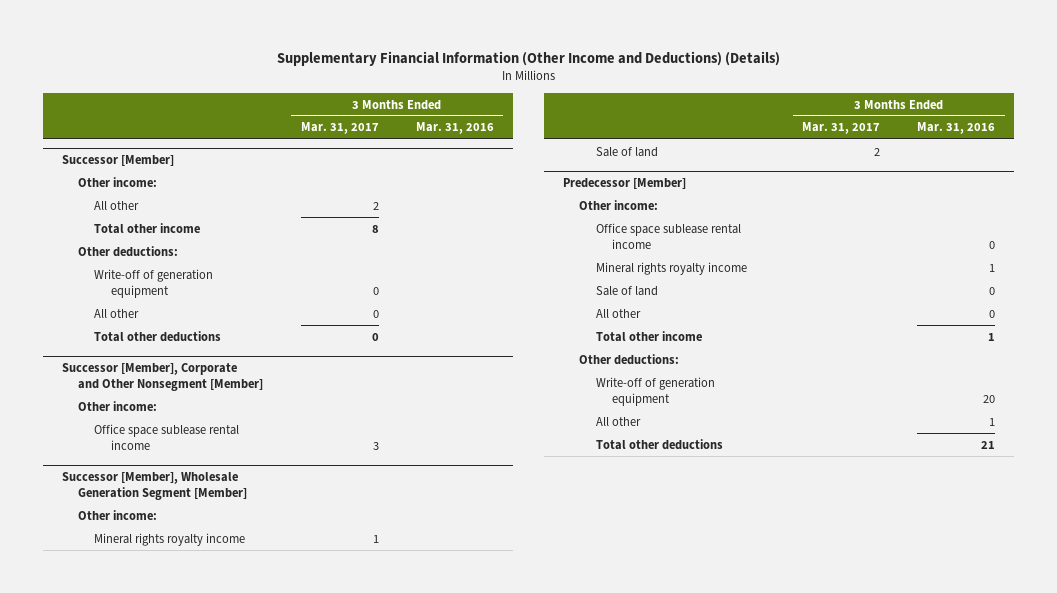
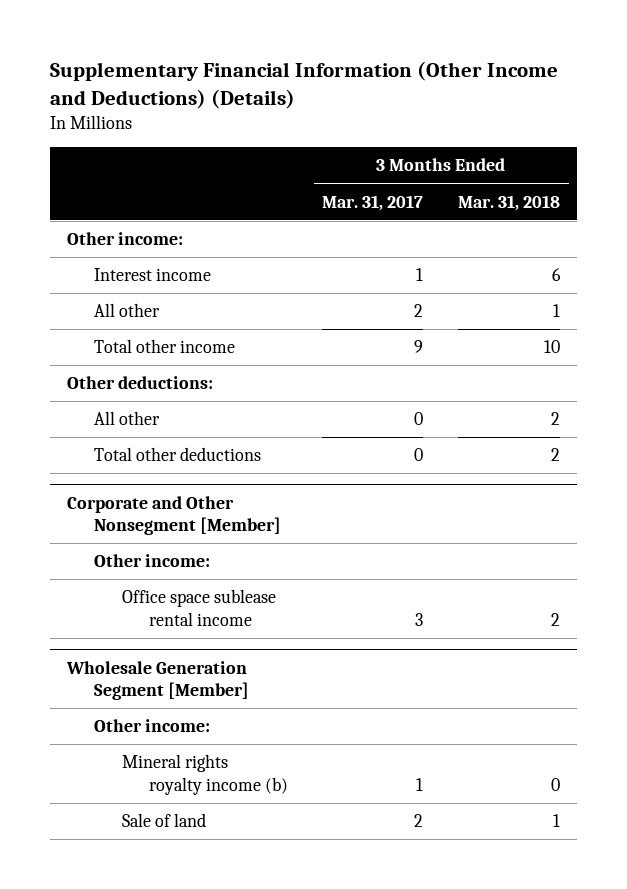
- | 3 Months Ended Mar. 31, 2017 | 3 Months Ended Mar. 31, 2016
+ | 3 Months Ended Mar. 31, 2017 | 3 Months Ended Mar. 31, 2018
- Successor [Member]
+ Interest income | 1 | 6
- Total other income | 8 |
+ Total other income | 9 | 10
- Write-off of generation equipment | 0 |
- Successor [Member], Corporate and Other Nonsegment [Member]
+ Corporate and Other Nonsegment [Member]
- Successor [Member], Wholesale Generation Segment [Member]
+ Wholesale Generation Segment [Member]
- Mineral rights royalty income | 1 |
+ Mineral rights royalty income (b) | 1 | 0
- Predecessor [Member]
- Other income:
- Office space sublease rental income | | 0
- Mineral rights royalty income | | 1
- Sale of land | | 0
- All other | | 0
- Total other income | | 1
- Other deductions:
- Write-off of generation equipment | | 20
- All other | | 1
- Total other deductions | | 21

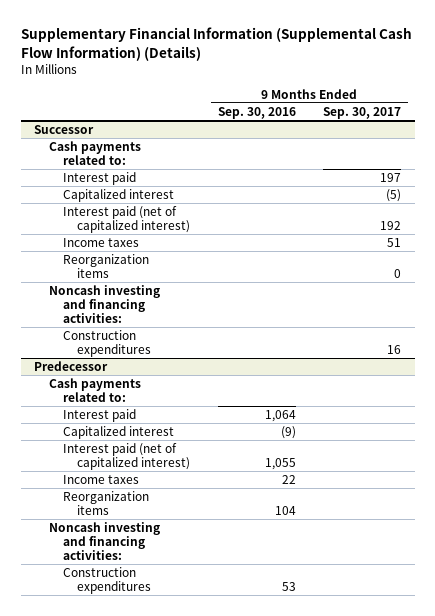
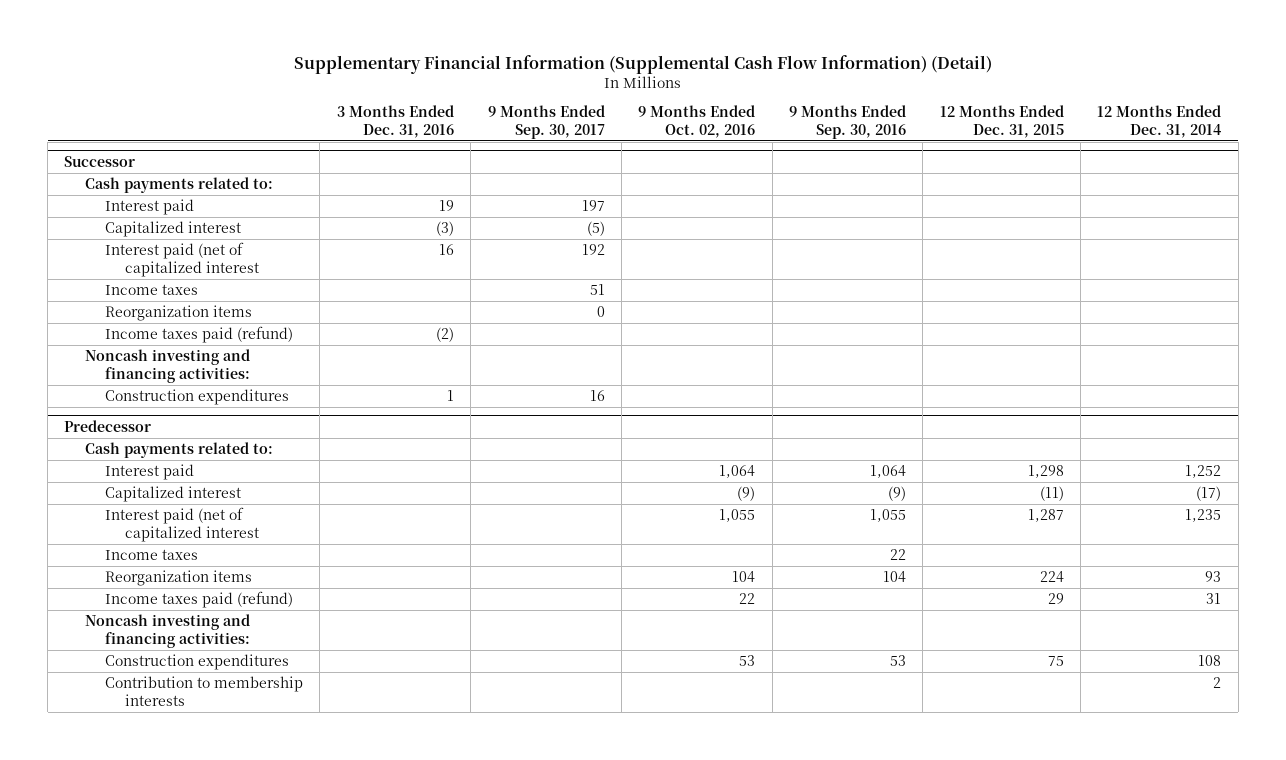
- Supplementary Financial Information (Supplemental Cash Flow Information) (Details)
+ Supplementary Financial Information (Supplemental Cash Flow Information) (Detail)
- | 9 Months Ended Sep. 30, 2016 | 9 Months Ended Sep. 30, 2017
+ | 3 Months Ended Dec. 31, 2016 | 9 Months Ended Sep. 30, 2017 | 9 Months Ended Oct. 02, 2016 | 9 Months Ended Sep. 30, 2016 | 12 Months Ended Dec. 31, 2015 | 12 Months Ended Dec. 31, 2014
@ Successor
- Interest paid (net of capitalized interest) | | 192
+ Interest paid (net of capitalized interest | 16 | 192 | | | |
+ Income taxes paid (refund) | (2) | | | | |
@ Predecessor
- Interest paid (net of capitalized interest) | 1,055 |
+ Interest paid (net of capitalized interest | | | 1,055 | 1,055 | 1,287 | 1,235
+ Income taxes paid (refund) | | | 22 | | 29 | 31
+ Contribution to membership interests | | | | | | 2

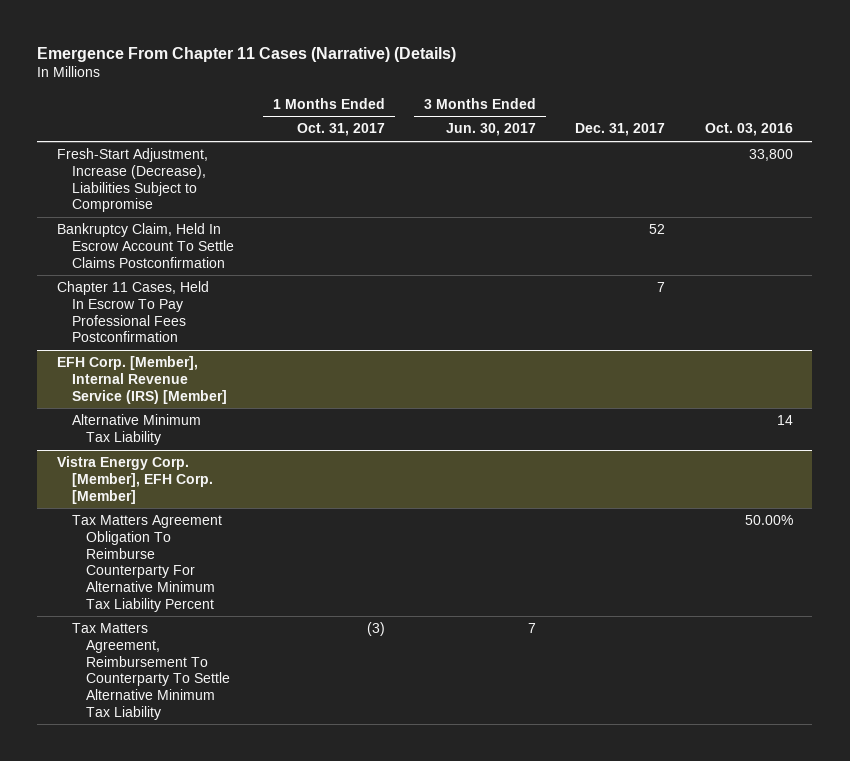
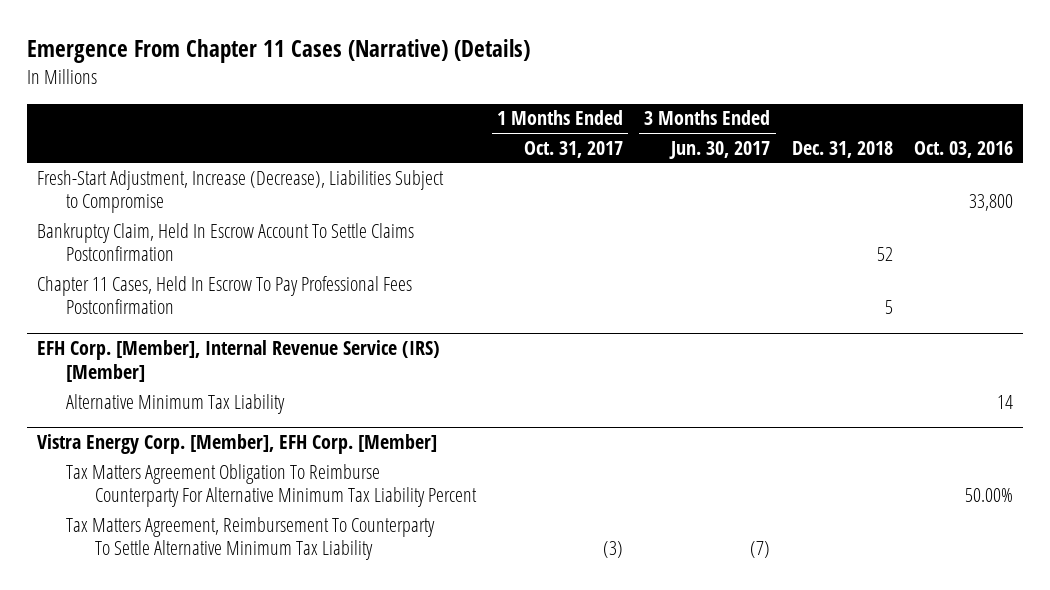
- | 1 Months Ended Oct. 31, 2017 | 3 Months Ended Jun. 30, 2017 | Dec. 31, 2017 | Oct. 03, 2016
+ | 1 Months Ended Oct. 31, 2017 | 3 Months Ended Jun. 30, 2017 | Dec. 31, 2018 | Oct. 03, 2016
@ Vistra Energy Corp. [Member], EFH Corp. [Member]
- Tax Matters Agreement, Reimbursement To Counterparty To Settle Alternative Minimum Tax Liability | (3) | 7 | |
+ Tax Matters Agreement, Reimbursement To Counterparty To Settle Alternative Minimum Tax Liability | (3) | (7) | |

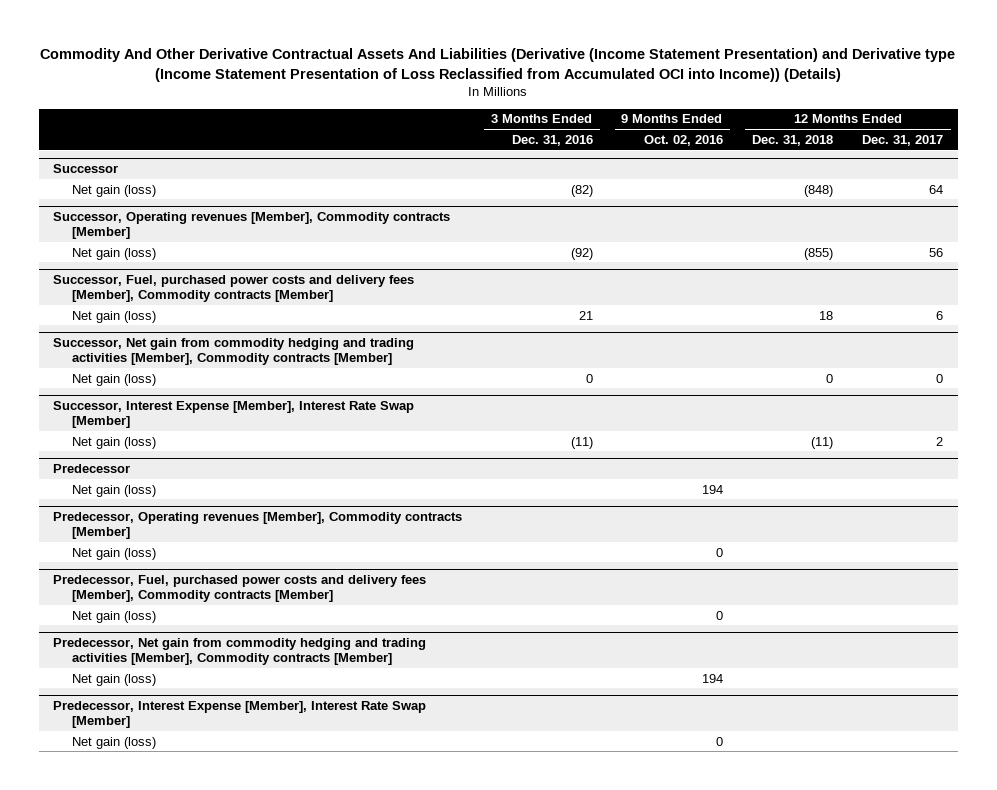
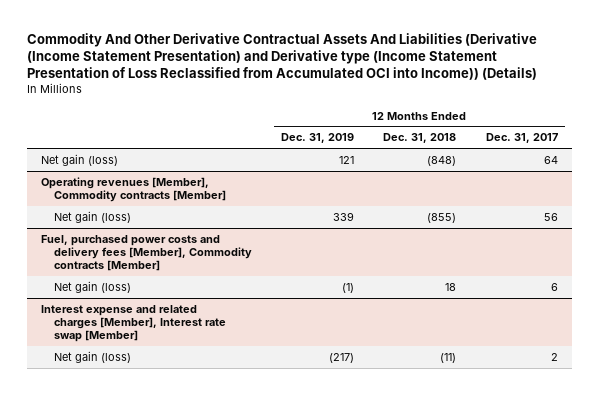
- | 3 Months Ended Dec. 31, 2016 | 9 Months Ended Oct. 02, 2016 | 12 Months Ended Dec. 31, 2018 | 12 Months Ended Dec. 31, 2017
+ | 12 Months Ended Dec. 31, 2019 | 12 Months Ended Dec. 31, 2018 | 12 Months Ended Dec. 31, 2017
- Successor
- Successor, Operating revenues [Member], Commodity contracts [Member]
+ Operating revenues [Member], Commodity contracts [Member]
- Successor, Fuel, purchased power costs and delivery fees [Member], Commodity contracts [Member]
+ Fuel, purchased power costs and delivery fees [Member], Commodity contracts [Member]
- Successor, Net gain from commodity hedging and trading activities [Member], Commodity contracts [Member]
- Net gain (loss) | 0 | | 0 | 0
- Successor, Interest Expense [Member], Interest Rate Swap [Member]
+ Interest expense and related charges [Member], Interest rate swap [Member]
- Predecessor
- Net gain (loss) | | 194 | |
- Predecessor, Operating revenues [Member], Commodity contracts [Member]
- Net gain (loss) | | 0 | |
- Predecessor, Fuel, purchased power costs and delivery fees [Member], Commodity contracts [Member]
- Net gain (loss) | | 0 | |
- Predecessor, Net gain from commodity hedging and trading activities [Member], Commodity contracts [Member]
- Net gain (loss) | | 194 | |
- Predecessor, Interest Expense [Member], Interest Rate Swap [Member]
- Net gain (loss) | | 0 | |

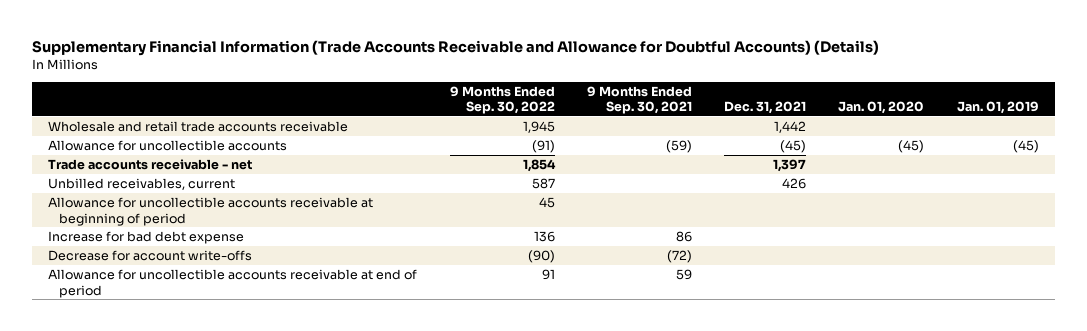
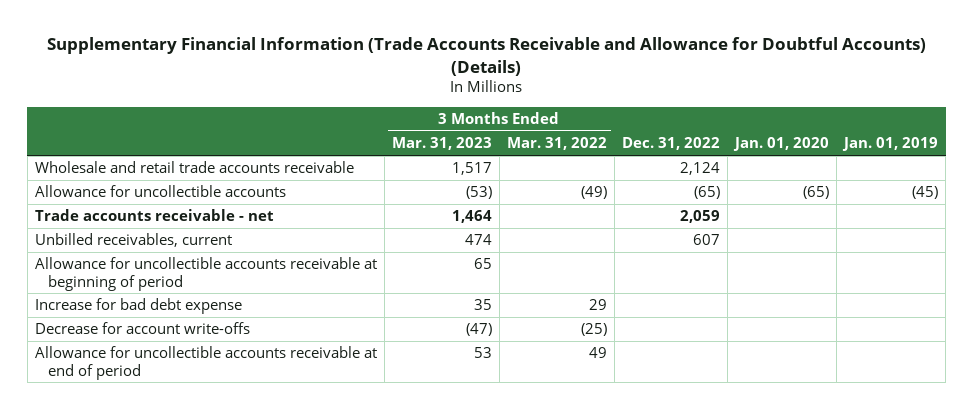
- | 9 Months Ended Sep. 30, 2022 | 9 Months Ended Sep. 30, 2021 | Dec. 31, 2021 | Jan. 01, 2020 | Jan. 01, 2019
+ | 3 Months Ended Mar. 31, 2023 | 3 Months Ended Mar. 31, 2022 | Dec. 31, 2022 | Jan. 01, 2020 | Jan. 01, 2019
- Allowance for uncollectible accounts | (91) | (59) | (45) | (45) | (45)
+ Allowance for uncollectible accounts | (53) | (49) | (65) | (65) | (45)

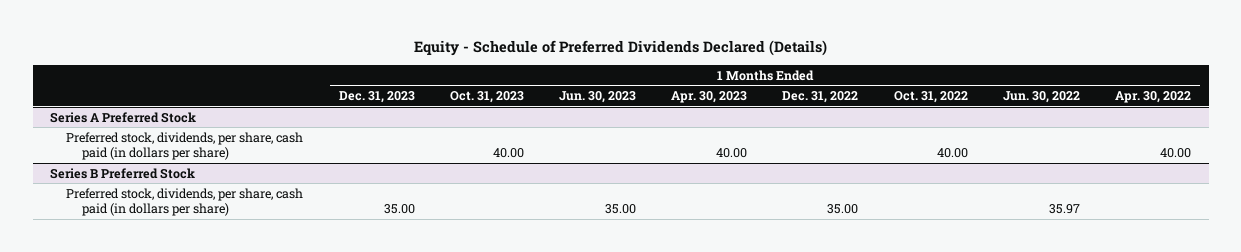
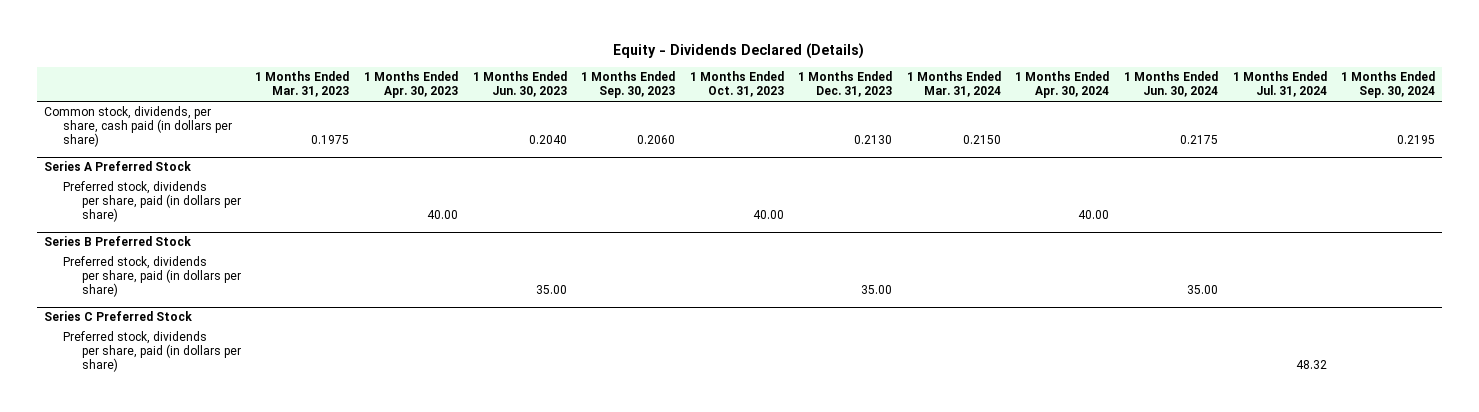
- Equity - Schedule of Preferred Dividends Declared (Details)
+ Equity - Dividends Declared (Details)
- | 1 Months Ended Dec. 31, 2023 | 1 Months Ended Oct. 31, 2023 | 1 Months Ended Jun. 30, 2023 | 1 Months Ended Apr. 30, 2023 | 1 Months Ended Dec. 31, 2022 | 1 Months Ended Oct. 31, 2022 | 1 Months Ended Jun. 30, 2022 | 1 Months Ended Apr. 30, 2022
+ | 1 Months Ended Mar. 31, 2023 | 1 Months Ended Apr. 30, 2023 | 1 Months Ended Jun. 30, 2023 | 1 Months Ended Sep. 30, 2023 | 1 Months Ended Oct. 31, 2023 | 1 Months Ended Dec. 31, 2023 | 1 Months Ended Mar. 31, 2024 | 1 Months Ended Apr. 30, 2024 | 1 Months Ended Jun. 30, 2024 | 1 Months Ended Jul. 31, 2024 | 1 Months Ended Sep. 30, 2024
+ Common stock, dividends, per share, cash paid (in dollars per share) | 0.1975 | | 0.2040 | 0.2060 | | 0.2130 | 0.2150 | | 0.2175 | | 0.2195
@ Series A Preferred Stock
- Preferred stock, dividends, per share, cash paid (in dollars per share) | | 40.00 | | 40.00 | | 40.00 | | 40.00
+ Preferred stock, dividends per share, paid (in dollars per share) | | 40.00 | | | 40.00 | | | 40.00 | | |
@ Series B Preferred Stock
- Preferred stock, dividends, per share, cash paid (in dollars per share) | 35.00 | | 35.00 | | 35.00 | | 35.97 |
+ Preferred stock, dividends per share, paid (in dollars per share) | | | 35.00 | | | 35.00 | | | 35.00 | |
+ Series C Preferred Stock
+ Preferred stock, dividends per share, paid (in dollars per share) | | | | | | | | | | 48.32 |

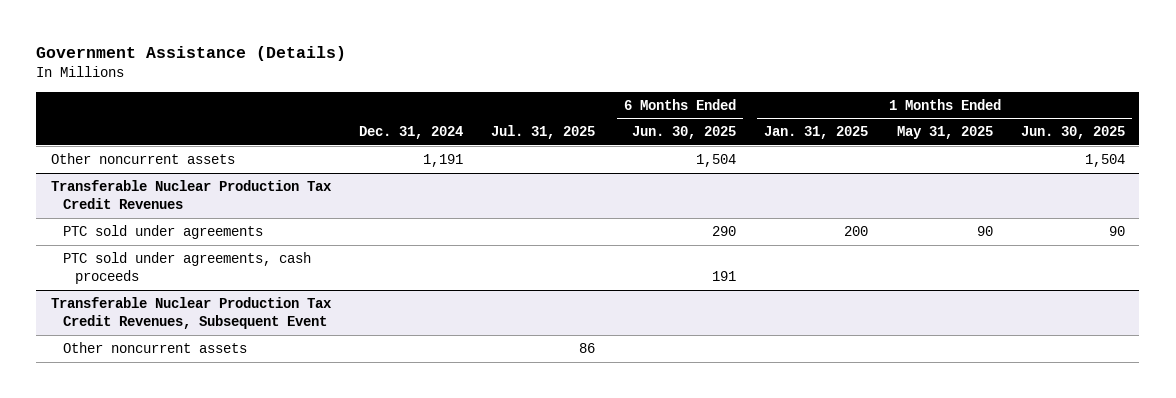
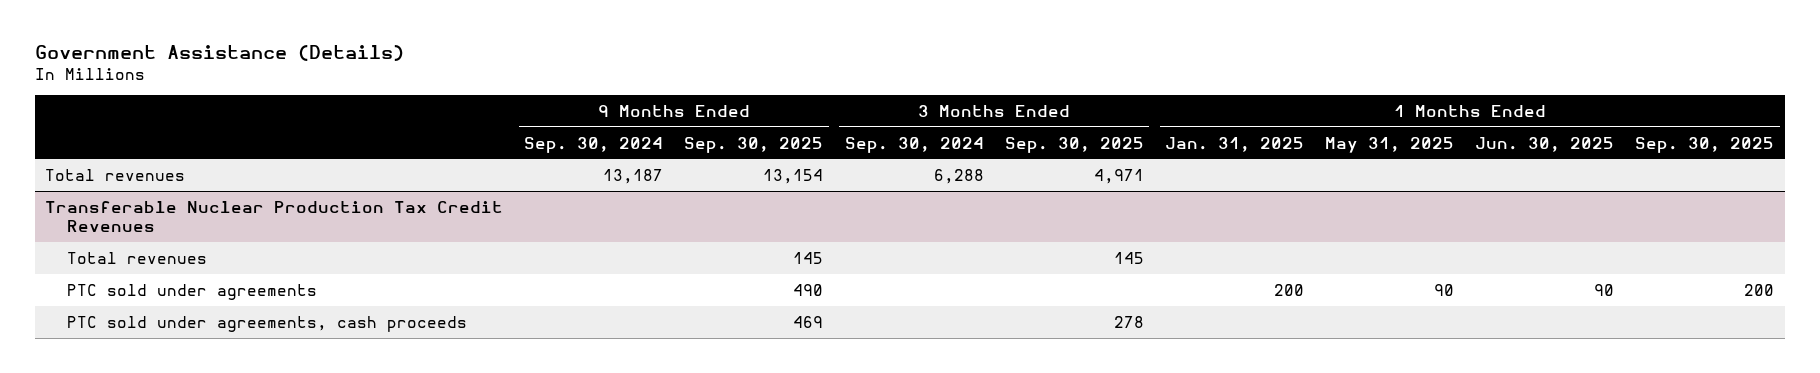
- | Dec. 31, 2024 | Jul. 31, 2025 | 6 Months Ended Jun. 30, 2025 | 1 Months Ended Jan. 31, 2025 | 1 Months Ended May 31, 2025 | 1 Months Ended Jun. 30, 2025
+ | 9 Months Ended Sep. 30, 2024 | 9 Months Ended Sep. 30, 2025 | 3 Months Ended Sep. 30, 2024 | 3 Months Ended Sep. 30, 2025 | 1 Months Ended Jan. 31, 2025 | 1 Months Ended May 31, 2025 | 1 Months Ended Jun. 30, 2025 | 1 Months Ended Sep. 30, 2025
- Other noncurrent assets | 1,191 | | 1,504 | | | 1,504
+ Total revenues | 13,187 | 13,154 | 6,288 | 4,971 | | | |
@ Transferable Nuclear Production Tax Credit Revenues
+ Total revenues | | 145 | | 145 | | | |
- Transferable Nuclear Production Tax Credit Revenues, Subsequent Event
- Other noncurrent assets | | 86 | | | |

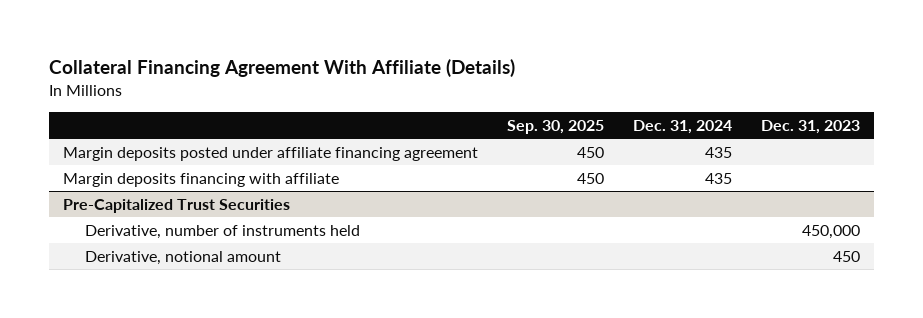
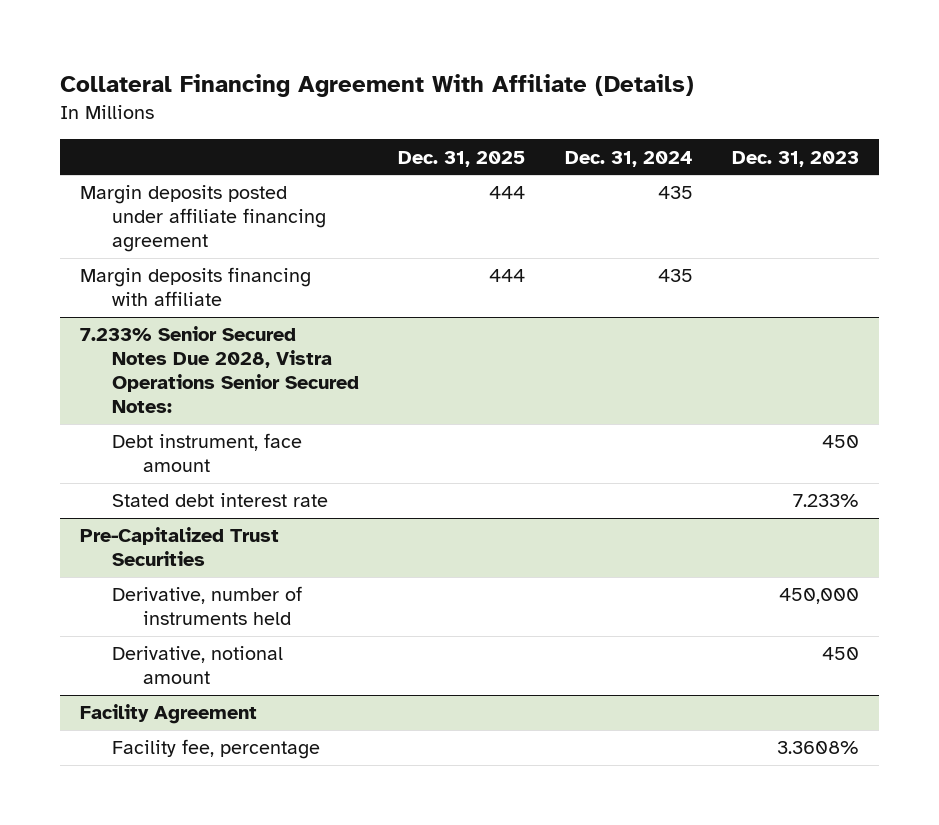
- | Sep. 30, 2025 | Dec. 31, 2024 | Dec. 31, 2023
+ | Dec. 31, 2025 | Dec. 31, 2024 | Dec. 31, 2023
+ 7.233% Senior Secured Notes Due 2028, Vistra Operations Senior Secured Notes:
+ Debt instrument, face amount | | | 450
+ Stated debt interest rate | | | 7.233%
+ Facility Agreement
+ Facility fee, percentage | | | 3.3608%

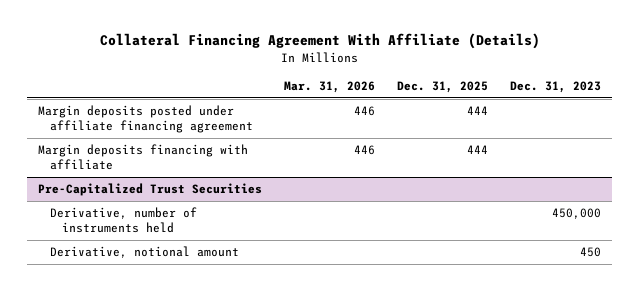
- | Dec. 31, 2025 | Dec. 31, 2024 | Dec. 31, 2023
+ | Mar. 31, 2026 | Dec. 31, 2025 | Dec. 31, 2023
- 7.233% Senior Secured Notes Due 2028, Vistra Operations Senior Secured Notes:
- Debt instrument, face amount | | | 450
- Stated debt interest rate | | | 7.233%
- Facility Agreement
- Facility fee, percentage | | | 3.3608%

